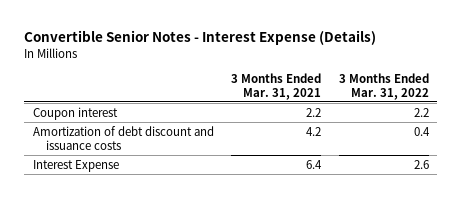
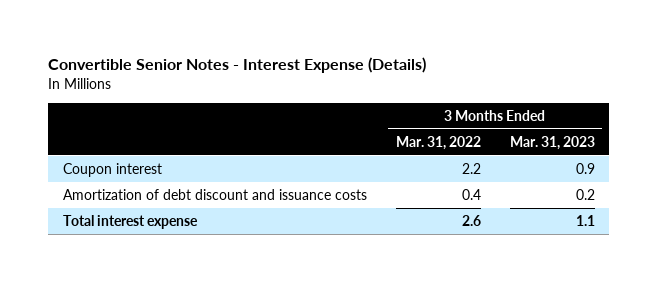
- | 3 Months Ended Mar. 31, 2021 | 3 Months Ended Mar. 31, 2022
+ | 3 Months Ended Mar. 31, 2022 | 3 Months Ended Mar. 31, 2023
- Interest Expense | 6.4 | 2.6
+ Total interest expense | 2.6 | 1.1

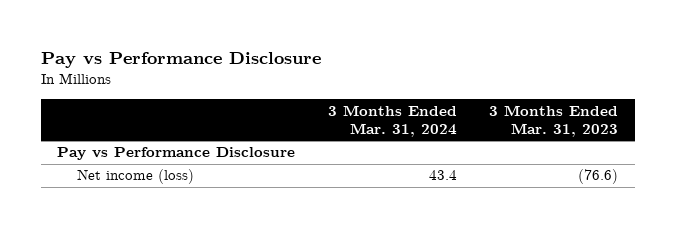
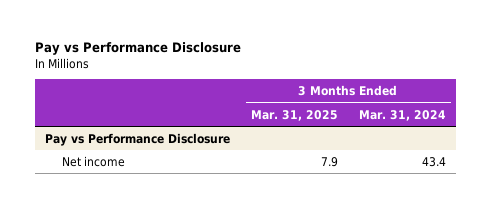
- | 3 Months Ended Mar. 31, 2024 | 3 Months Ended Mar. 31, 2023
+ | 3 Months Ended Mar. 31, 2025 | 3 Months Ended Mar. 31, 2024
- Net income (loss) | 43.4 | (76.6)
+ Net income | 7.9 | 43.4

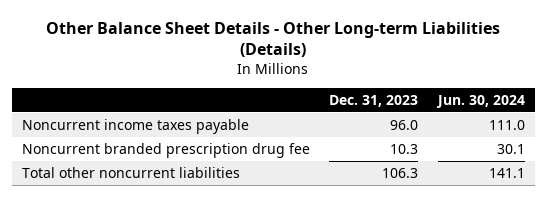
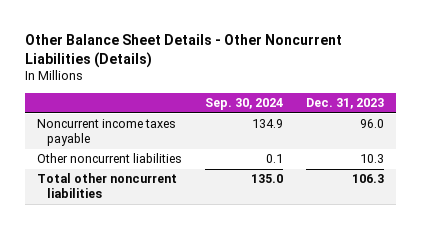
- Other Balance Sheet Details - Other Long-term Liabilities (Details)
+ Other Balance Sheet Details - Other Noncurrent Liabilities (Details)
- | Dec. 31, 2023 | Jun. 30, 2024
+ | Sep. 30, 2024 | Dec. 31, 2023
- Noncurrent branded prescription drug fee | 10.3 | 30.1
+ Other noncurrent liabilities | 0.1 | 10.3

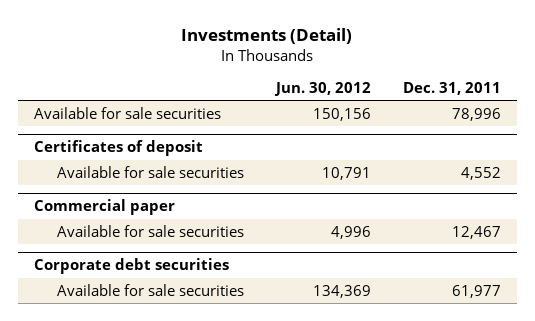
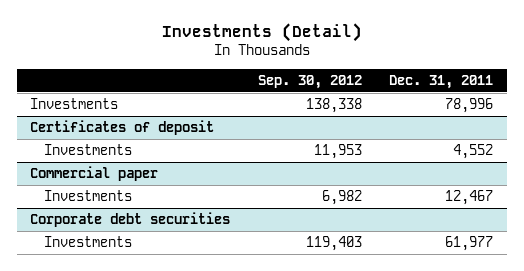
- | Jun. 30, 2012 | Dec. 31, 2011
+ | Sep. 30, 2012 | Dec. 31, 2011
- Available for sale securities | 150,156 | 78,996
+ Investments | 138,338 | 78,996
@ Certificates of deposit
- Available for sale securities | 10,791 | 4,552
+ Investments | 11,953 | 4,552
@ Commercial paper
- Available for sale securities | 4,996 | 12,467
+ Investments | 6,982 | 12,467
@ Corporate debt securities
- Available for sale securities | 134,369 | 61,977
+ Investments | 119,403 | 61,977

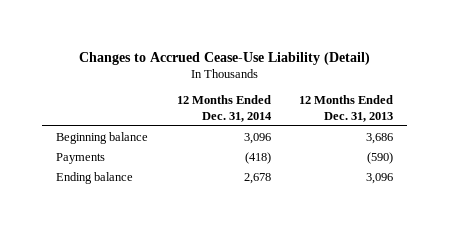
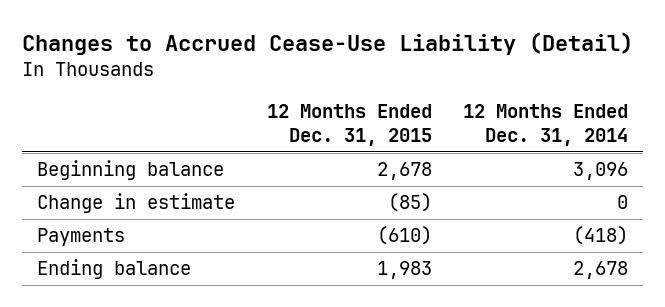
- | 12 Months Ended Dec. 31, 2014 | 12 Months Ended Dec. 31, 2013
+ | 12 Months Ended Dec. 31, 2015 | 12 Months Ended Dec. 31, 2014
+ Change in estimate | (85) | 0

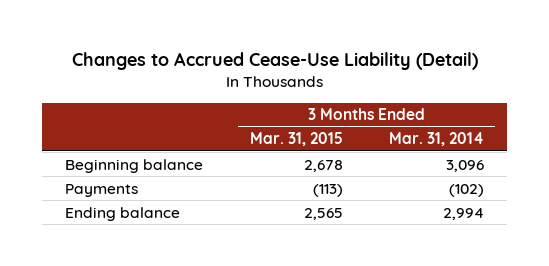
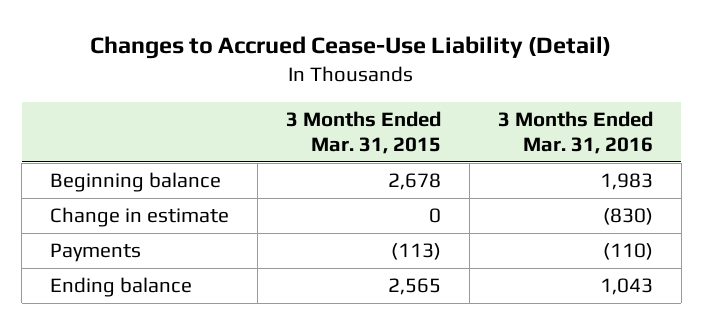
- | 3 Months Ended Mar. 31, 2015 | 3 Months Ended Mar. 31, 2014
+ | 3 Months Ended Mar. 31, 2015 | 3 Months Ended Mar. 31, 2016
+ Change in estimate | 0 | (830)

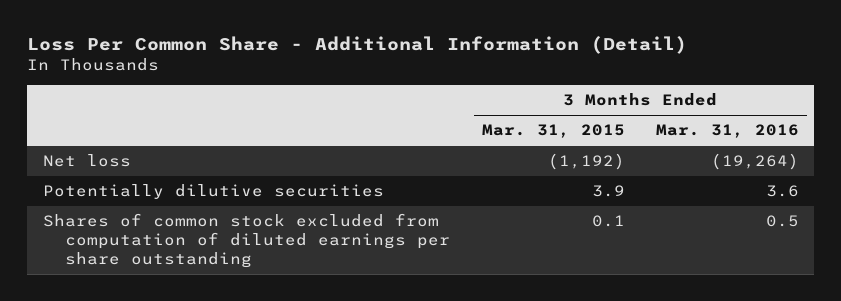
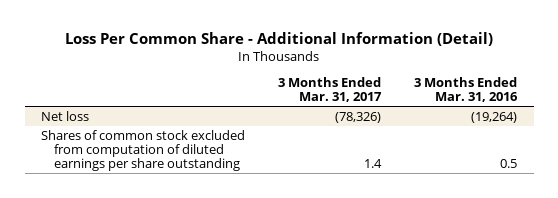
- | 3 Months Ended Mar. 31, 2015 | 3 Months Ended Mar. 31, 2016
+ | 3 Months Ended Mar. 31, 2017 | 3 Months Ended Mar. 31, 2016
- Potentially dilutive securities | 3.9 | 3.6

